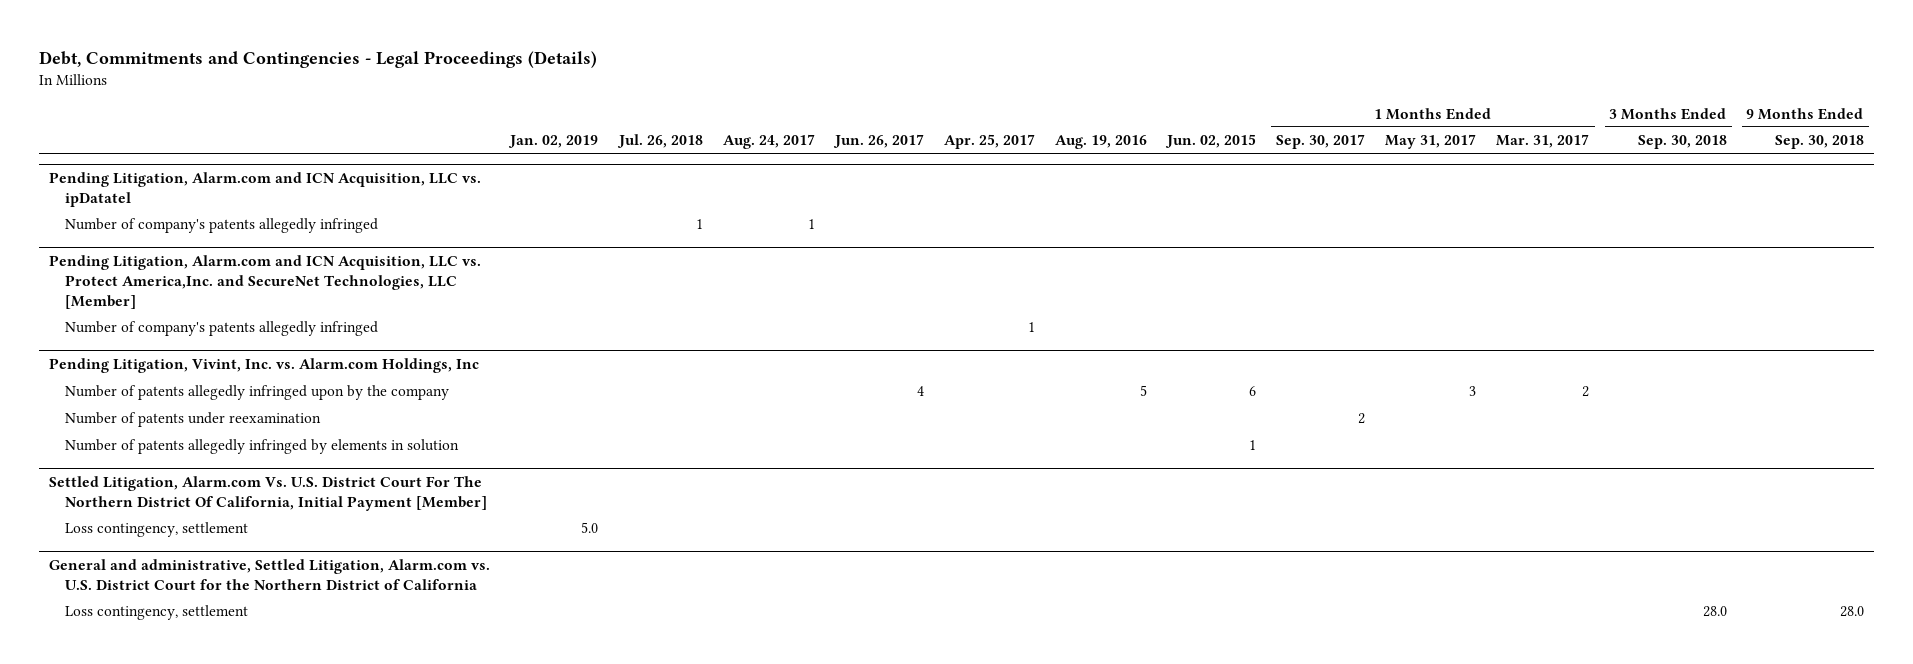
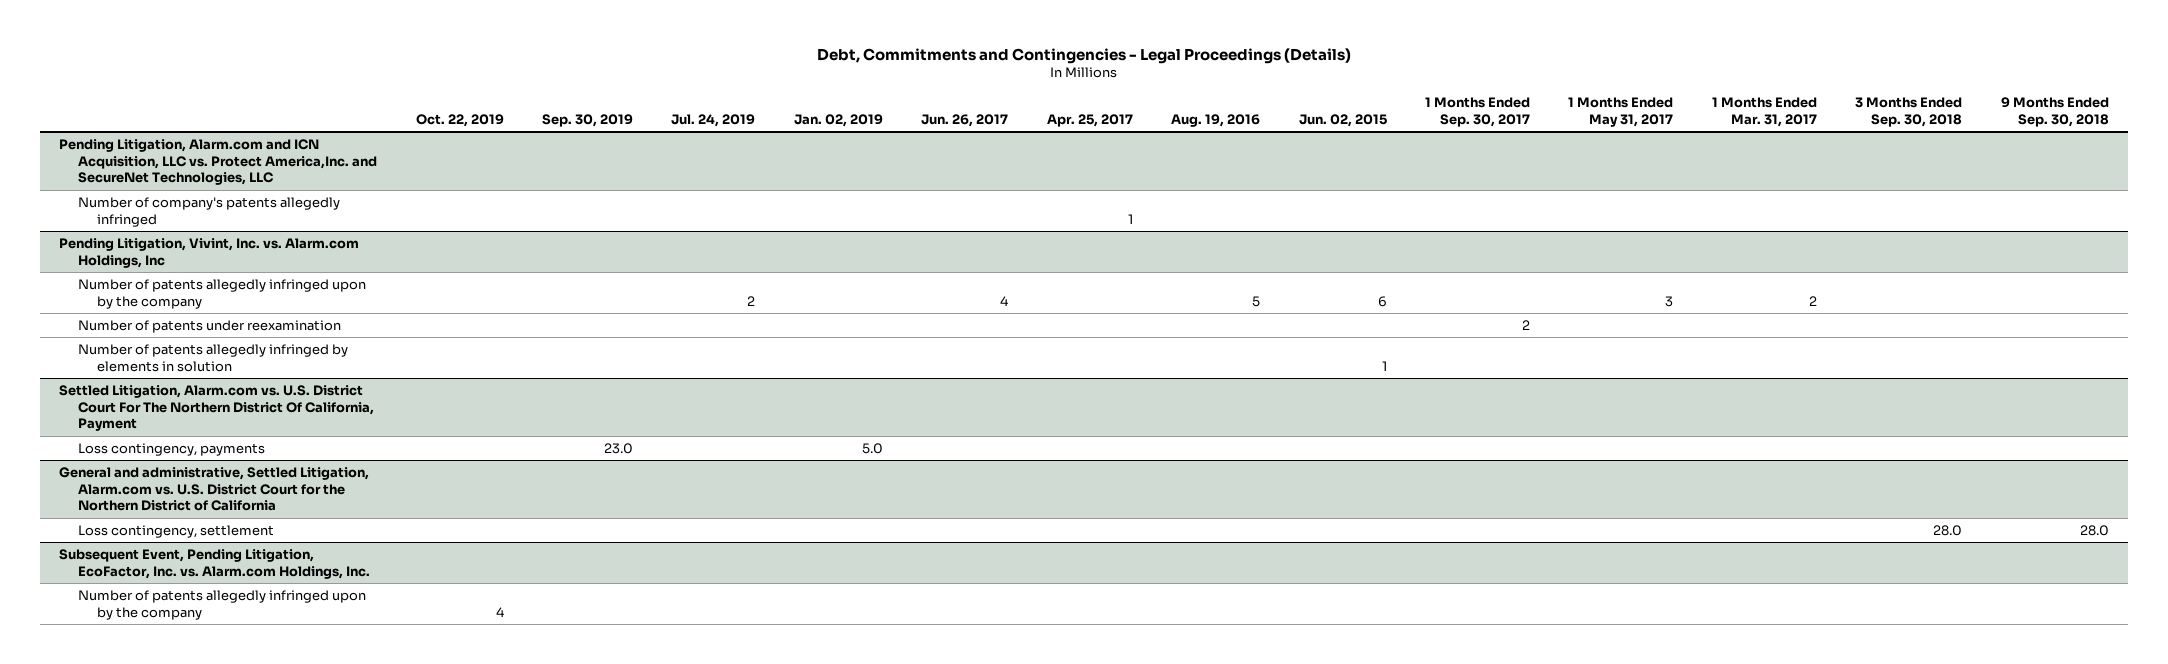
- | Jan. 02, 2019 | Jul. 26, 2018 | Aug. 24, 2017 | Jun. 26, 2017 | Apr. 25, 2017 | Aug. 19, 2016 | Jun. 02, 2015 | 1 Months Ended Sep. 30, 2017 | 1 Months Ended May 31, 2017 | 1 Months Ended Mar. 31, 2017 | 3 Months Ended Sep. 30, 2018 | 9 Months Ended Sep. 30, 2018
+ | Oct. 22, 2019 | Sep. 30, 2019 | Jul. 24, 2019 | Jan. 02, 2019 | Jun. 26, 2017 | Apr. 25, 2017 | Aug. 19, 2016 | Jun. 02, 2015 | 1 Months Ended Sep. 30, 2017 | 1 Months Ended May 31, 2017 | 1 Months Ended Mar. 31, 2017 | 3 Months Ended Sep. 30, 2018 | 9 Months Ended Sep. 30, 2018
- Pending Litigation, Alarm.com and ICN Acquisition, LLC vs. ipDatatel
- Number of company's patents allegedly infringed | | 1 | 1 | | | | | | | | |
- Pending Litigation, Alarm.com and ICN Acquisition, LLC vs. Protect America,Inc. and SecureNet Technologies, LLC [Member]
+ Pending Litigation, Alarm.com and ICN Acquisition, LLC vs. Protect America,Inc. and SecureNet Technologies, LLC
- Settled Litigation, Alarm.com Vs. U.S. District Court For The Northern District Of California, Initial Payment [Member]
- Loss contingency, settlement | 5.0 | | | | | | | | | | |
+ Settled Litigation, Alarm.com vs. U.S. District Court For The Northern District Of California, Payment
+ Loss contingency, payments | | 23.0 | | 5.0 | | | | | | | | |
+ Subsequent Event, Pending Litigation, EcoFactor, Inc. vs. Alarm.com Holdings, Inc.
+ Number of patents allegedly infringed upon by the company | 4 | | | | | | | | | | | |

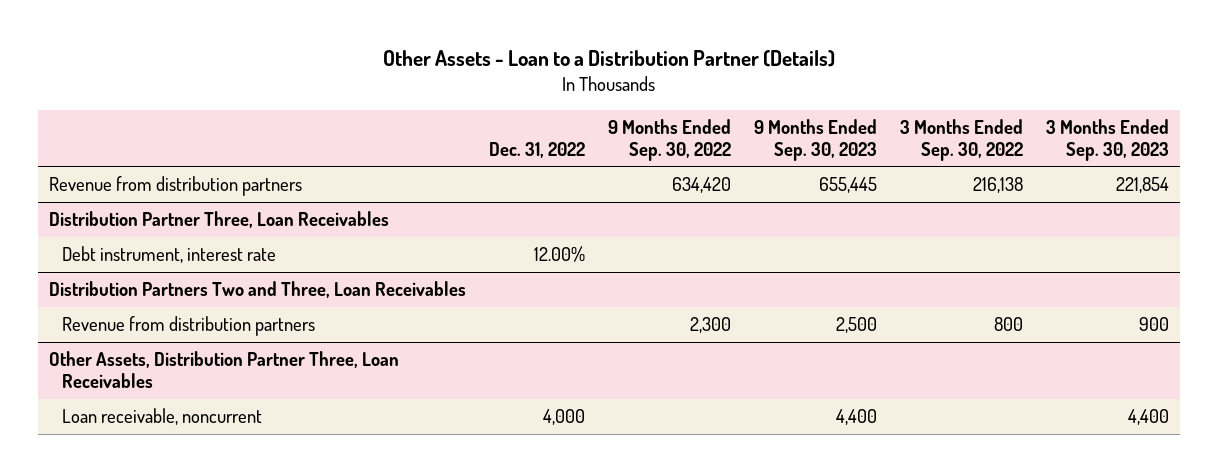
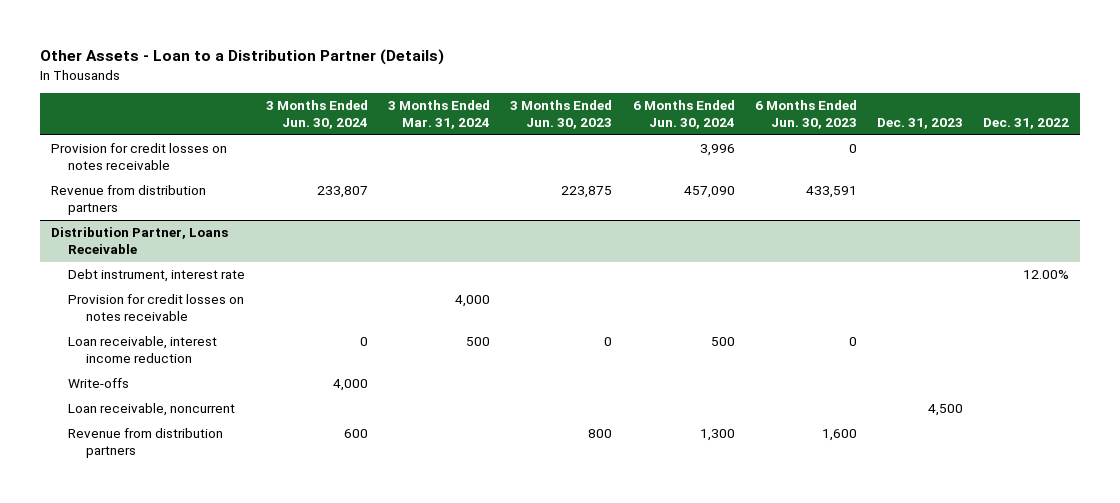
- | Dec. 31, 2022 | 9 Months Ended Sep. 30, 2022 | 9 Months Ended Sep. 30, 2023 | 3 Months Ended Sep. 30, 2022 | 3 Months Ended Sep. 30, 2023
+ | 3 Months Ended Jun. 30, 2024 | 3 Months Ended Mar. 31, 2024 | 3 Months Ended Jun. 30, 2023 | 6 Months Ended Jun. 30, 2024 | 6 Months Ended Jun. 30, 2023 | Dec. 31, 2023 | Dec. 31, 2022
+ Provision for credit losses on notes receivable | | | | 3,996 | 0 | |
- Distribution Partner Three, Loan Receivables
+ Distribution Partner, Loans Receivable
- Distribution Partners Two and Three, Loan Receivables
- Revenue from distribution partners | | 2,300 | 2,500 | 800 | 900
- Other Assets, Distribution Partner Three, Loan Receivables
- Loan receivable, noncurrent | 4,000 | | 4,400 | | 4,400
+ Provision for credit losses on notes receivable | | 4,000 | | | | |
+ Loan receivable, interest income reduction | 0 | 500 | 0 | 500 | 0 | |
+ Write-offs | 4,000 | | | | | |
+ Loan receivable, noncurrent | | | | | | 4,500 |
+ Revenue from distribution partners | 600 | | 800 | 1,300 | 1,600 | |

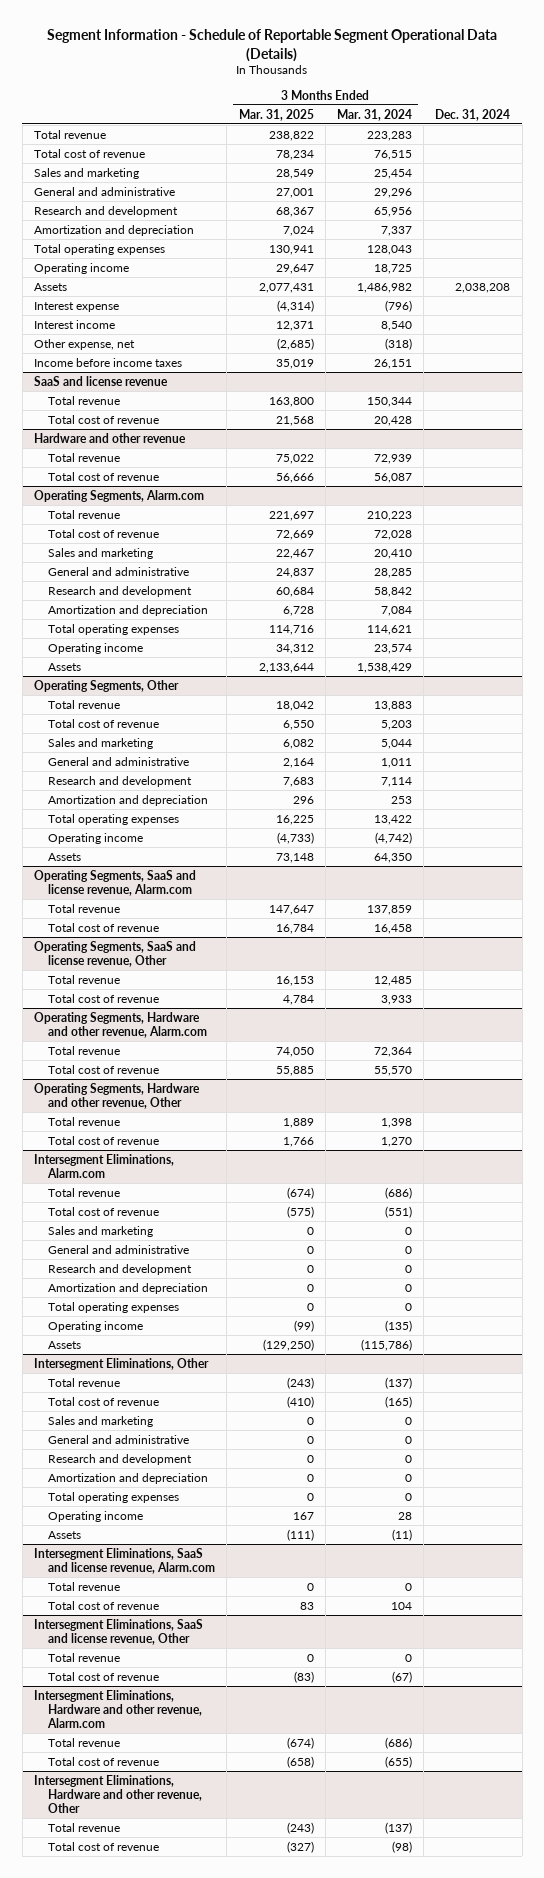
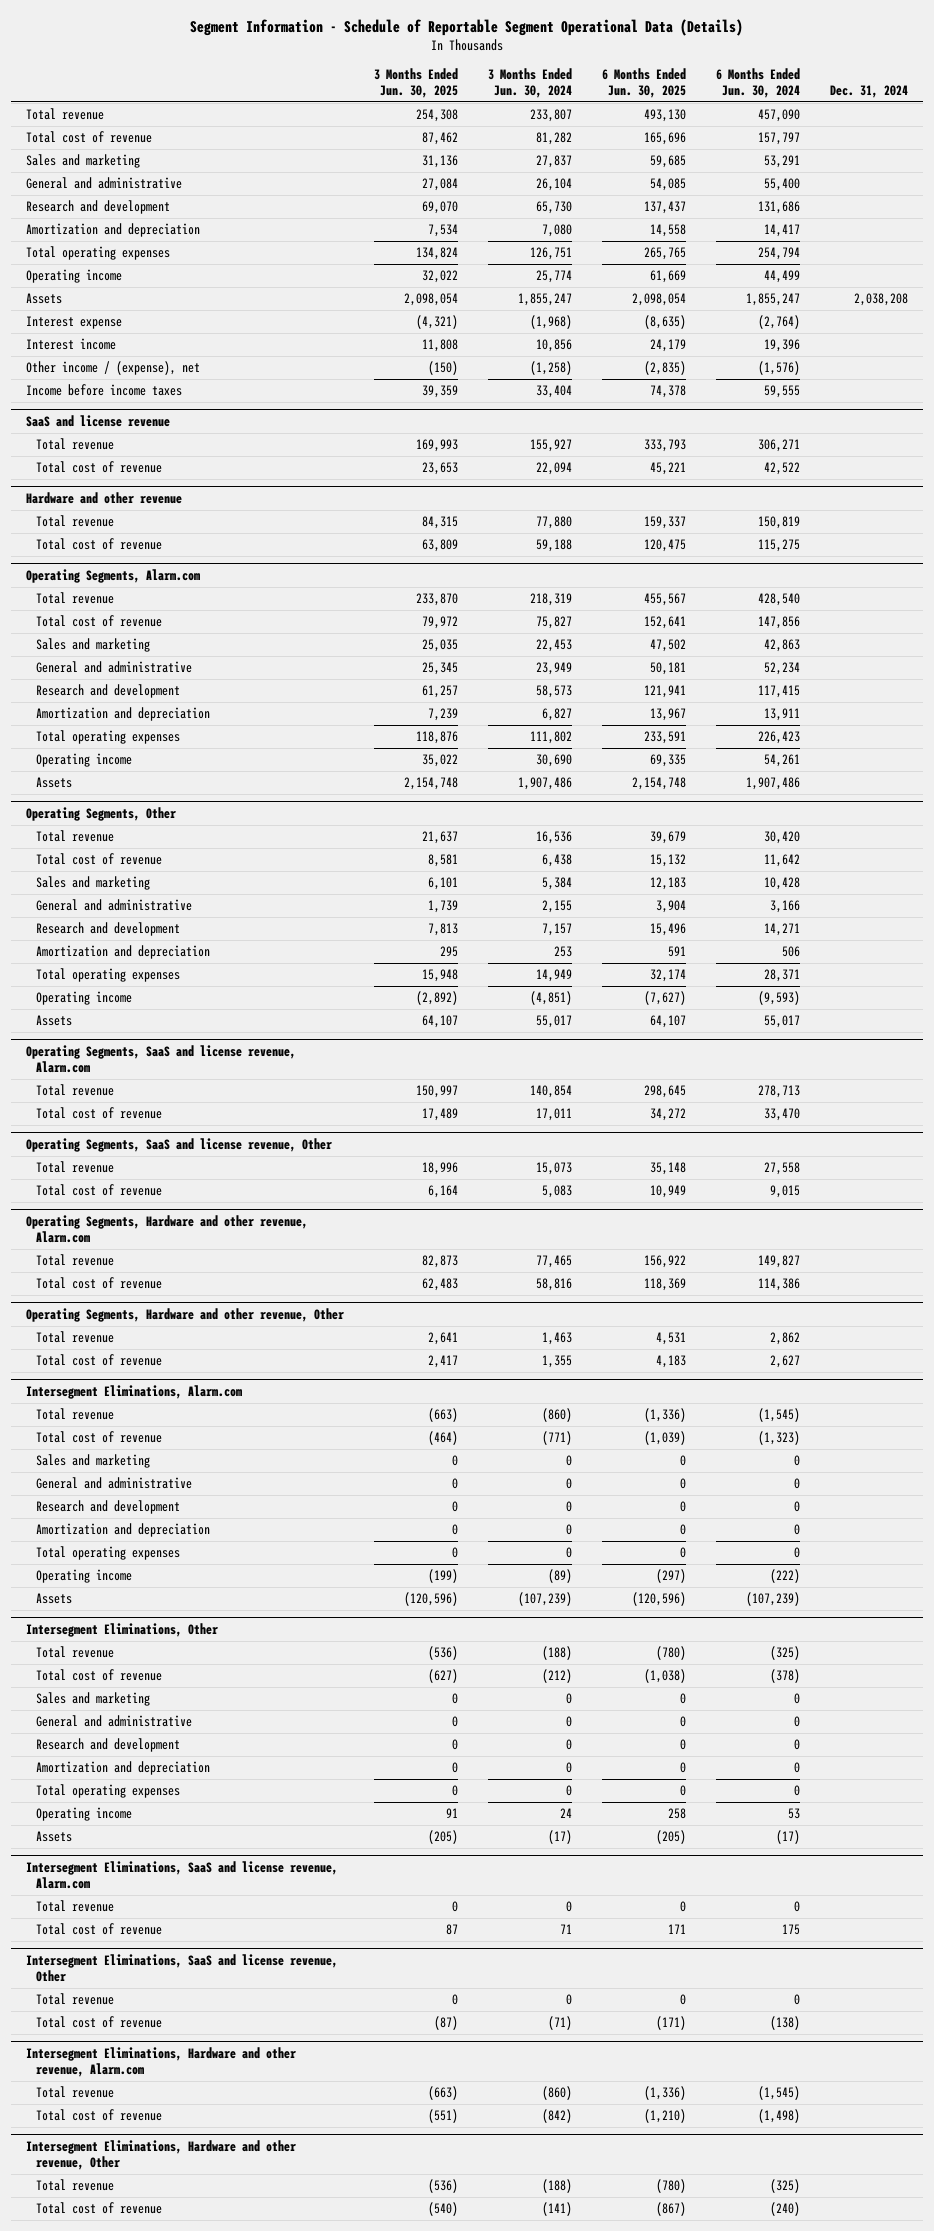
- | 3 Months Ended Mar. 31, 2025 | 3 Months Ended Mar. 31, 2024 | Dec. 31, 2024
+ | 3 Months Ended Jun. 30, 2025 | 3 Months Ended Jun. 30, 2024 | 6 Months Ended Jun. 30, 2025 | 6 Months Ended Jun. 30, 2024 | Dec. 31, 2024
- Other expense, net | (2,685) | (318) |
+ Other income / (expense), net | (150) | (1,258) | (2,835) | (1,576) |

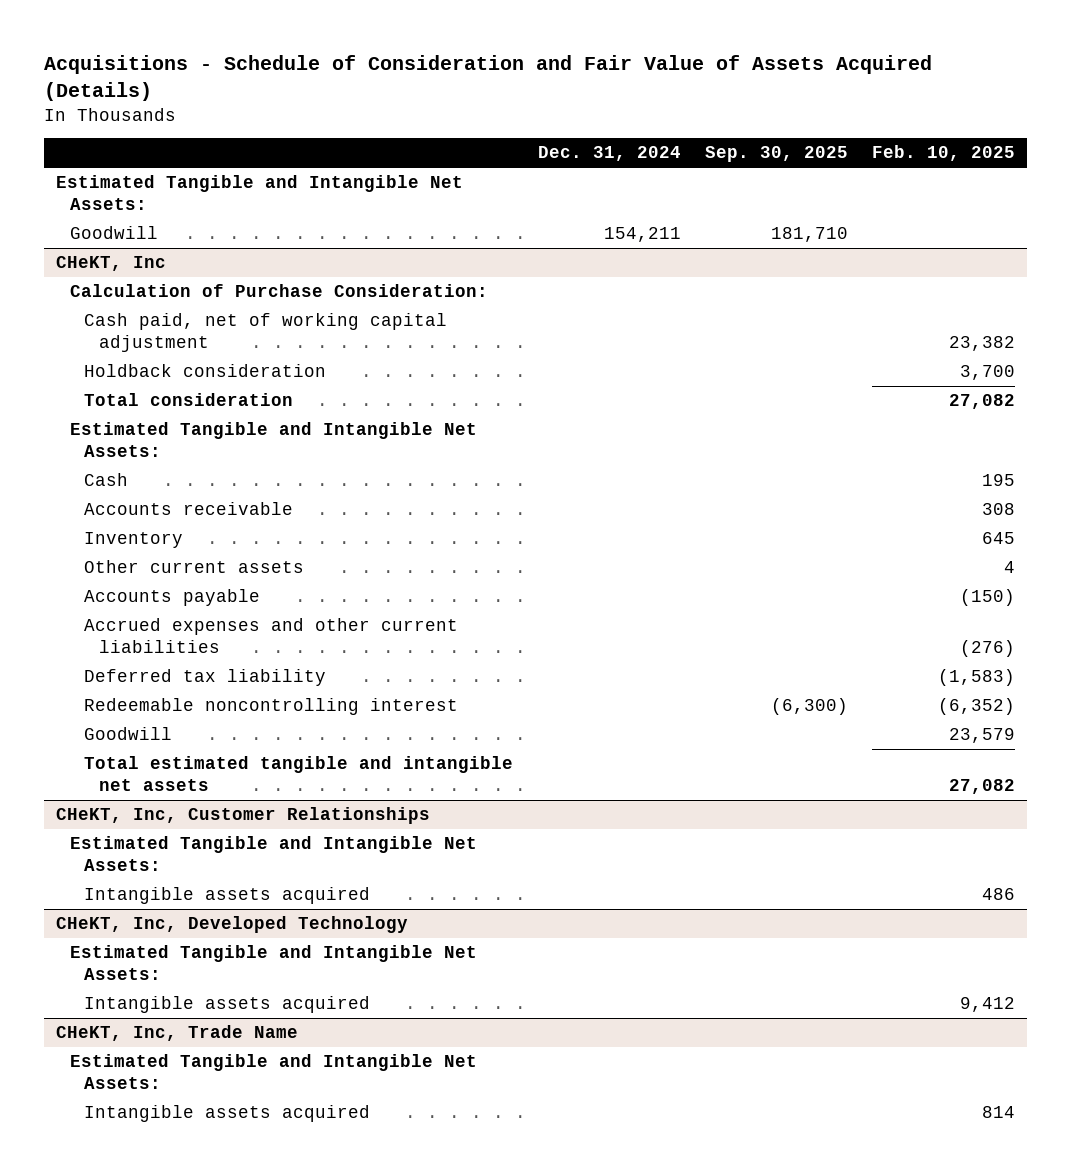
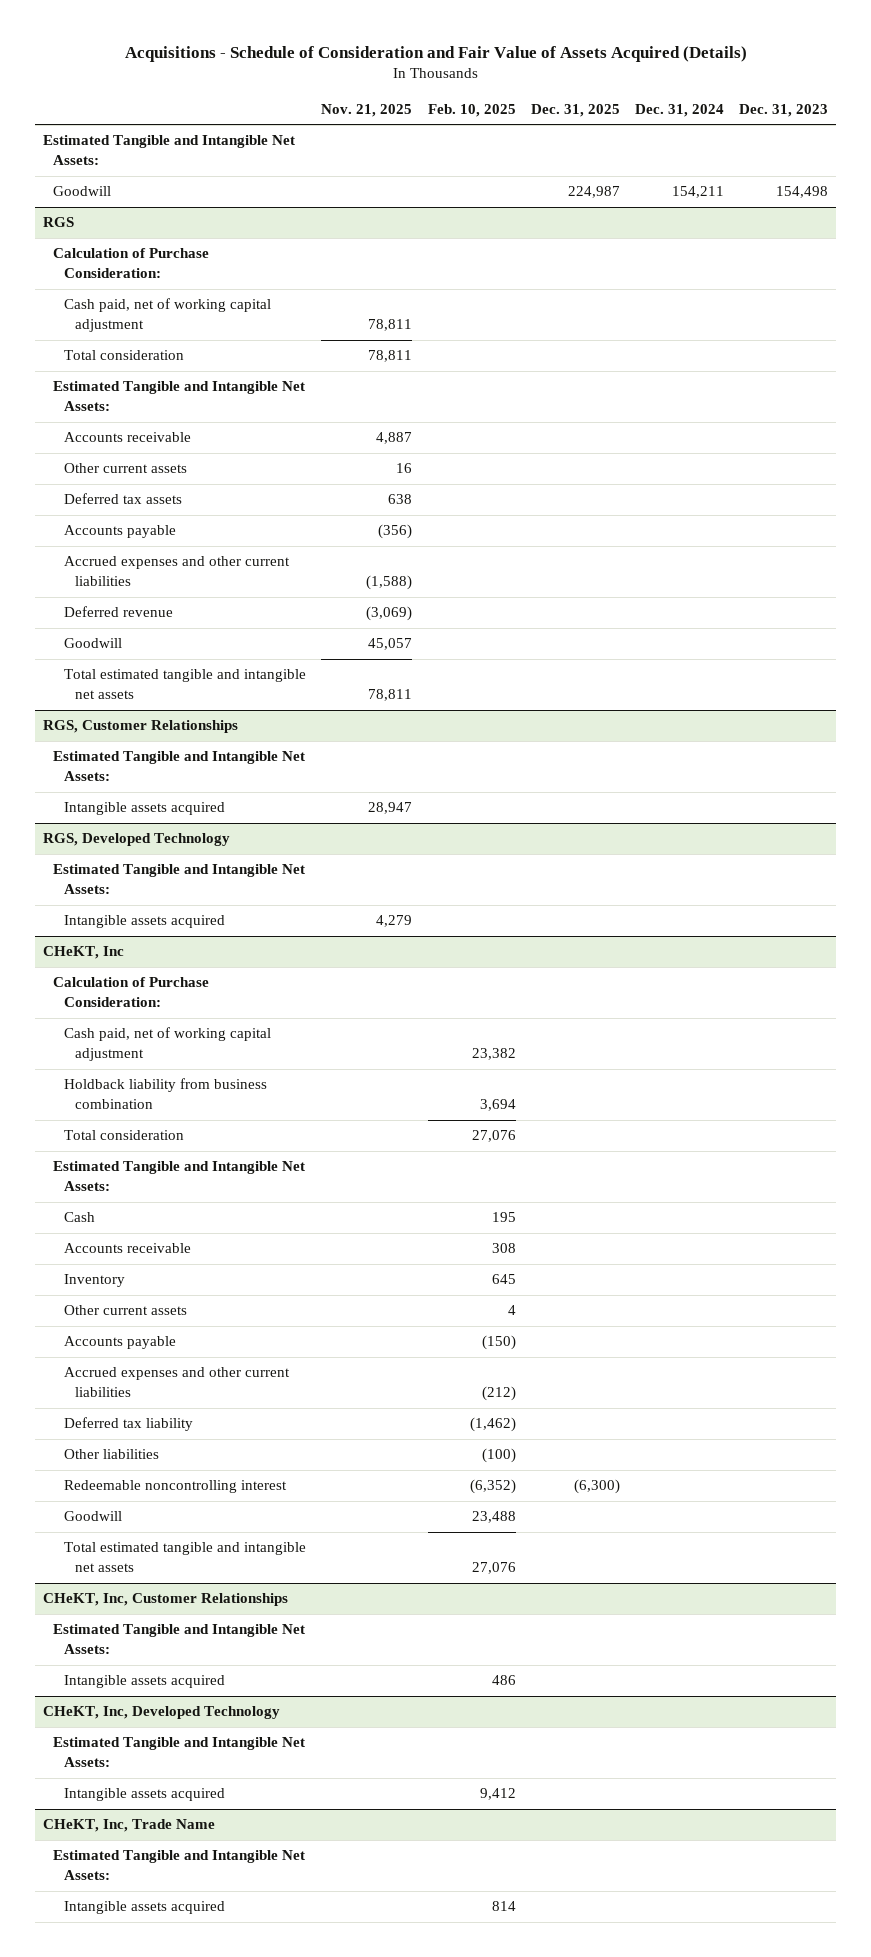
- | Dec. 31, 2024 | Sep. 30, 2025 | Feb. 10, 2025
+ | Nov. 21, 2025 | Feb. 10, 2025 | Dec. 31, 2025 | Dec. 31, 2024 | Dec. 31, 2023
+ RGS
+ Calculation of Purchase Consideration:
+ Cash paid, net of working capital adjustment | 78,811 | | | |
+ Total consideration | 78,811 | | | |
+ Estimated Tangible and Intangible Net Assets:
+ Accounts receivable | 4,887 | | | |
+ Other current assets | 16 | | | |
+ Deferred tax assets | 638 | | | |
+ Accounts payable | (356) | | | |
+ Accrued expenses and other current liabilities | (1,588) | | | |
+ Deferred revenue | (3,069) | | | |
+ Goodwill | 45,057 | | | |
+ Total estimated tangible and intangible net assets | 78,811 | | | |
+ RGS, Customer Relationships
+ Estimated Tangible and Intangible Net Assets:
+ Intangible assets acquired | 28,947 | | | |
+ RGS, Developed Technology
+ Estimated Tangible and Intangible Net Assets:
+ Intangible assets acquired | 4,279 | | | |
@ CHeKT, Inc
- Holdback consideration | | | 3,700
- Total consideration | | | 27,082
+ Holdback liability from business combination | | 3,694 | | |
+ Total consideration | | 27,076 | | |
- Accrued expenses and other current liabilities | | | (276)
- Deferred tax liability | | | (1,583)
+ Accrued expenses and other current liabilities | | (212) | | |
+ Deferred tax liability | | (1,462) | | |
+ Other liabilities | | (100) | | |
- Goodwill | | | 23,579
- Total estimated tangible and intangible net assets | | | 27,082
+ Goodwill | | 23,488 | | |
+ Total estimated tangible and intangible net assets | | 27,076 | | |

